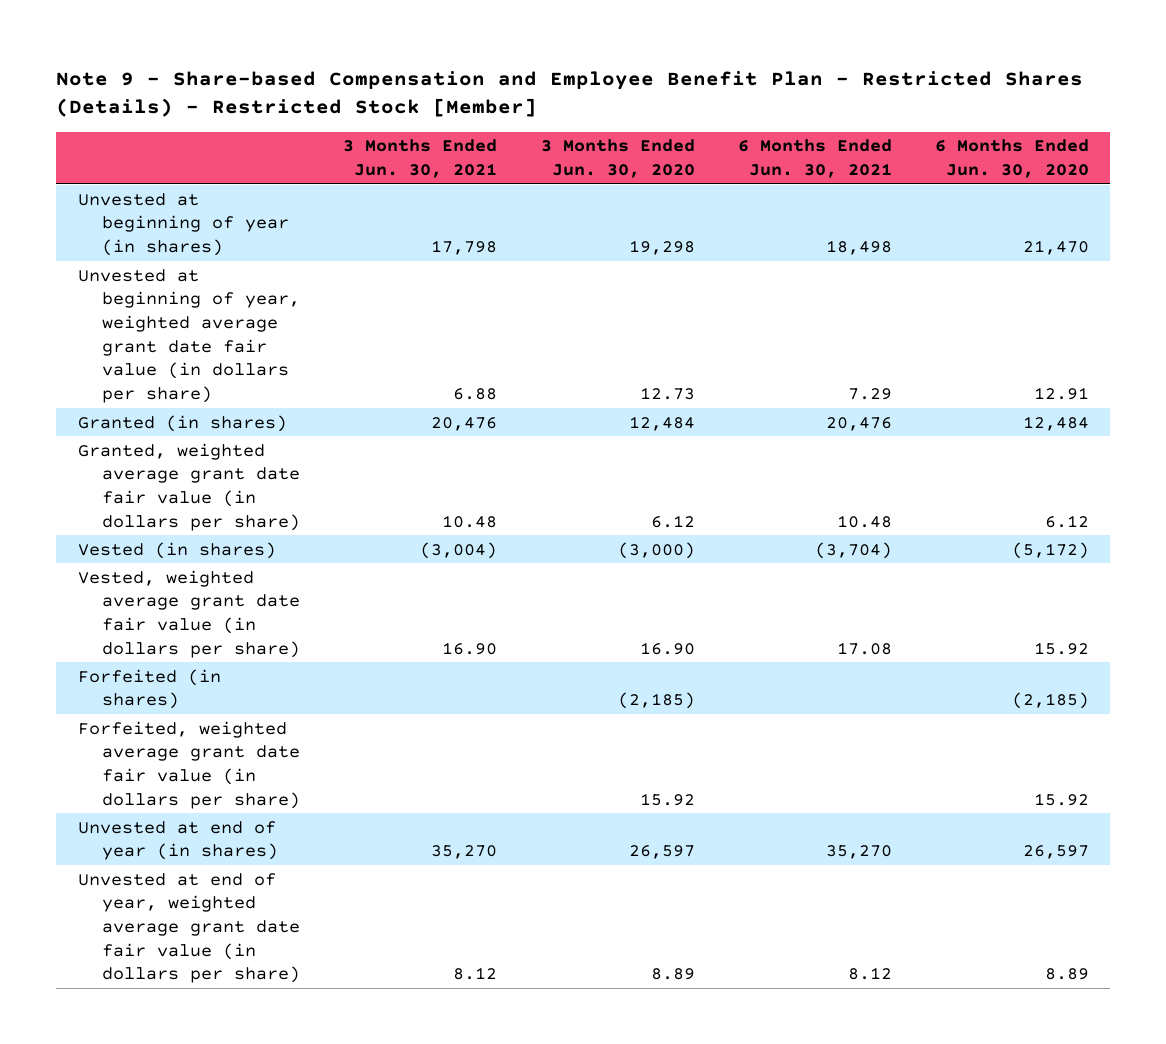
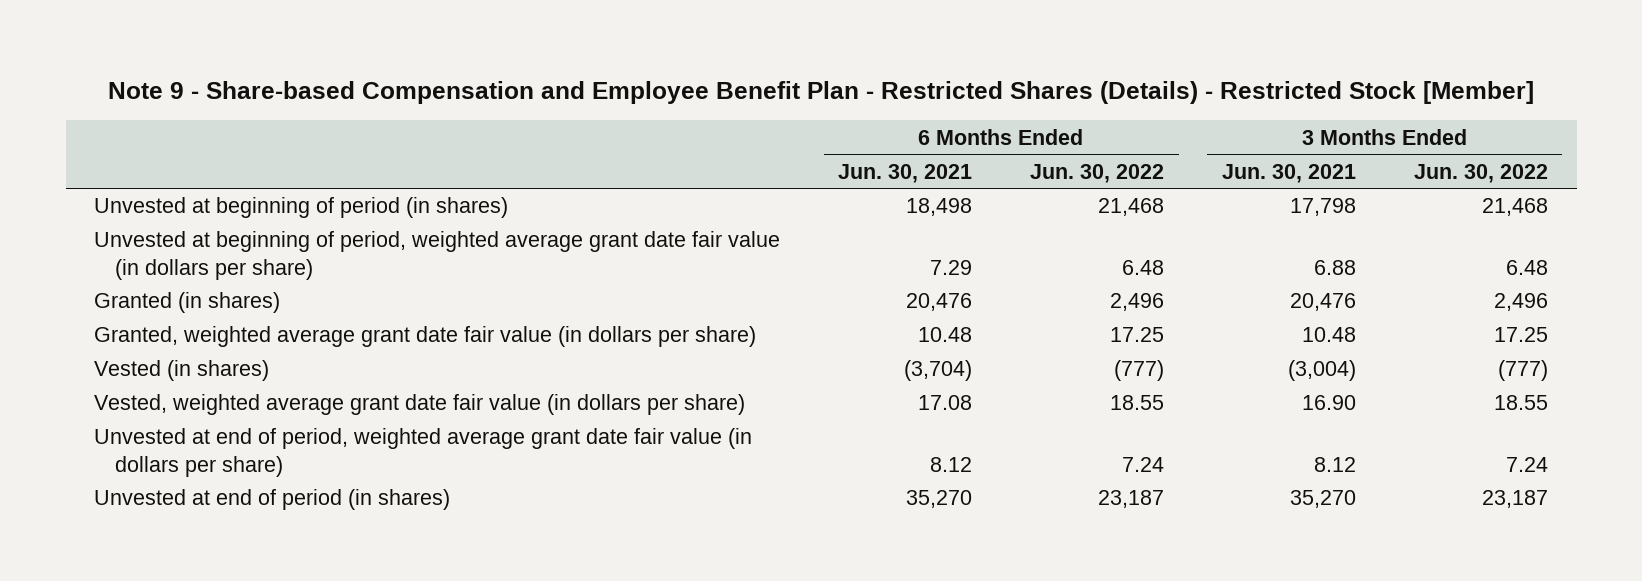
- | 3 Months Ended Jun. 30, 2021 | 3 Months Ended Jun. 30, 2020 | 6 Months Ended Jun. 30, 2021 | 6 Months Ended Jun. 30, 2020
+ | 6 Months Ended Jun. 30, 2021 | 6 Months Ended Jun. 30, 2022 | 3 Months Ended Jun. 30, 2021 | 3 Months Ended Jun. 30, 2022
- Unvested at beginning of year (in shares) | 17,798 | 19,298 | 18,498 | 21,470
- Unvested at beginning of year, weighted average grant date fair value (in dollars per share) | 6.88 | 12.73 | 7.29 | 12.91
+ Unvested at beginning of period (in shares) | 18,498 | 21,468 | 17,798 | 21,468
+ Unvested at beginning of period, weighted average grant date fair value (in dollars per share) | 7.29 | 6.48 | 6.88 | 6.48
- Forfeited (in shares) | | (2,185) | | (2,185)
- Forfeited, weighted average grant date fair value (in dollars per share) | | 15.92 | | 15.92
- Unvested at end of year (in shares) | 35,270 | 26,597 | 35,270 | 26,597
- Unvested at end of year, weighted average grant date fair value (in dollars per share) | 8.12 | 8.89 | 8.12 | 8.89
+ Unvested at end of period, weighted average grant date fair value (in dollars per share) | 8.12 | 7.24 | 8.12 | 7.24
+ Unvested at end of period (in shares) | 35,270 | 23,187 | 35,270 | 23,187

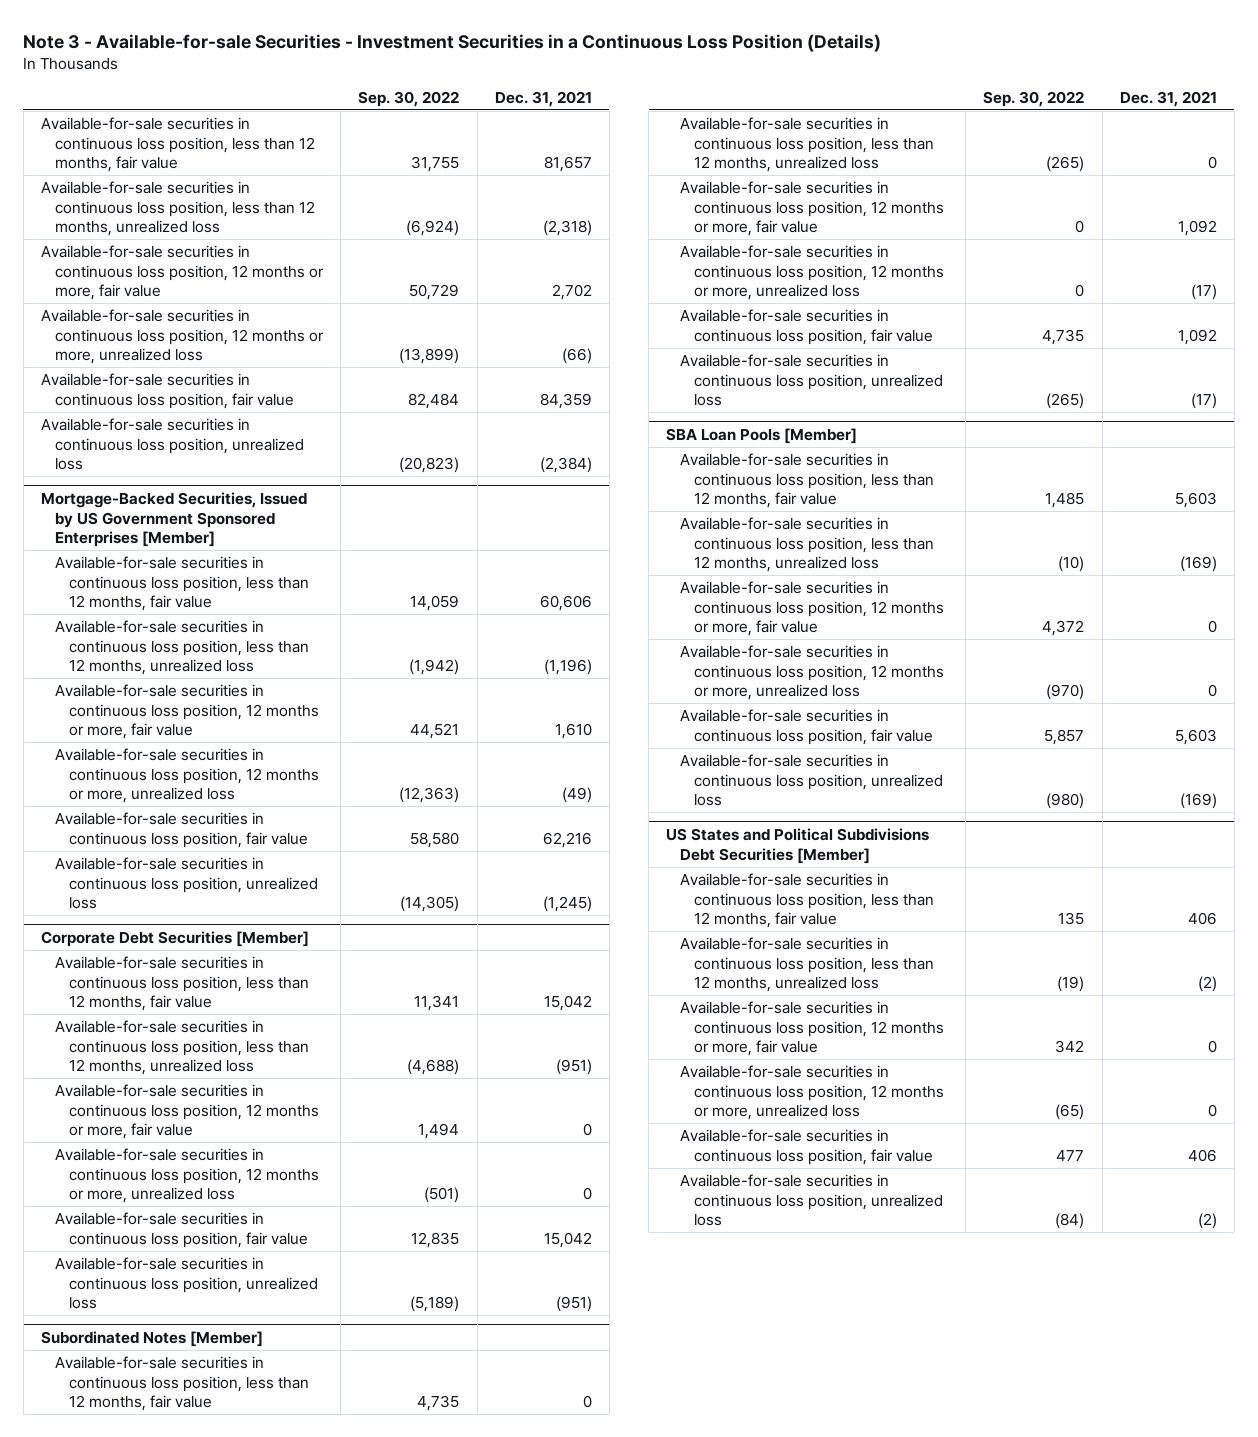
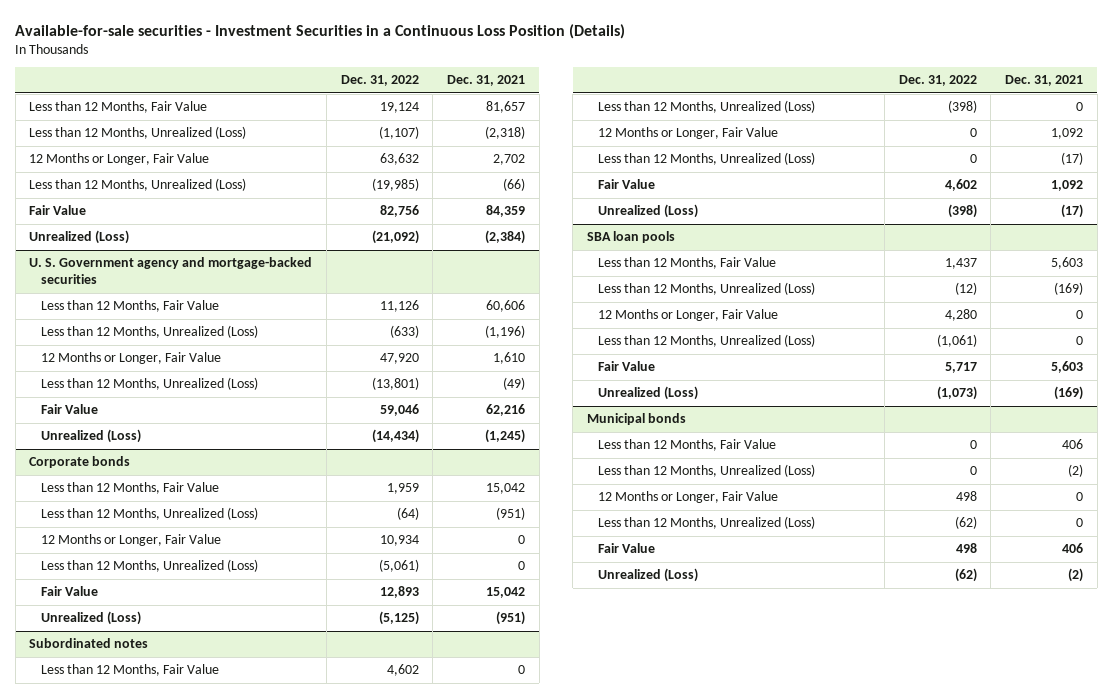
- Note 3 - Available-for-sale Securities - Investment Securities in a Continuous Loss Position (Details)
+ Available-for-sale securities - Investment Securities in a Continuous Loss Position (Details)
- | Sep. 30, 2022 | Dec. 31, 2021
+ | Dec. 31, 2022 | Dec. 31, 2021
- Available-for-sale securities in continuous loss position, less than 12 months, fair value | 31,755 | 81,657
- Available-for-sale securities in continuous loss position, less than 12 months, unrealized loss | (6,924) | (2,318)
- Available-for-sale securities in continuous loss position, 12 months or more, fair value | 50,729 | 2,702
- Available-for-sale securities in continuous loss position, 12 months or more, unrealized loss | (13,899) | (66)
- Available-for-sale securities in continuous loss position, fair value | 82,484 | 84,359
- Available-for-sale securities in continuous loss position, unrealized loss | (20,823) | (2,384)
- Mortgage-Backed Securities, Issued by US Government Sponsored Enterprises [Member]
- Available-for-sale securities in continuous loss position, less than 12 months, fair value | 14,059 | 60,606
- Available-for-sale securities in continuous loss position, less than 12 months, unrealized loss | (1,942) | (1,196)
- Available-for-sale securities in continuous loss position, 12 months or more, fair value | 44,521 | 1,610
- Available-for-sale securities in continuous loss position, 12 months or more, unrealized loss | (12,363) | (49)
- Available-for-sale securities in continuous loss position, fair value | 58,580 | 62,216
- Available-for-sale securities in continuous loss position, unrealized loss | (14,305) | (1,245)
- Corporate Debt Securities [Member]
- Available-for-sale securities in continuous loss position, less than 12 months, fair value | 11,341 | 15,042
- Available-for-sale securities in continuous loss position, less than 12 months, unrealized loss | (4,688) | (951)
- Available-for-sale securities in continuous loss position, 12 months or more, fair value | 1,494 | 0
- Available-for-sale securities in continuous loss position, 12 months or more, unrealized loss | (501) | 0
- Available-for-sale securities in continuous loss position, fair value | 12,835 | 15,042
- Available-for-sale securities in continuous loss position, unrealized loss | (5,189) | (951)
- Subordinated Notes [Member]
- Available-for-sale securities in continuous loss position, less than 12 months, fair value | 4,735 | 0
- Available-for-sale securities in continuous loss position, less than 12 months, unrealized loss | (265) | 0
- Available-for-sale securities in continuous loss position, 12 months or more, fair value | 0 | 1,092
- Available-for-sale securities in continuous loss position, 12 months or more, unrealized loss | 0 | (17)
- Available-for-sale securities in continuous loss position, fair value | 4,735 | 1,092
- Available-for-sale securities in continuous loss position, unrealized loss | (265) | (17)
- SBA Loan Pools [Member]
- Available-for-sale securities in continuous loss position, less than 12 months, fair value | 1,485 | 5,603
- Available-for-sale securities in continuous loss position, less than 12 months, unrealized loss | (10) | (169)
- Available-for-sale securities in continuous loss position, 12 months or more, fair value | 4,372 | 0
- Available-for-sale securities in continuous loss position, 12 months or more, unrealized loss | (970) | 0
- Available-for-sale securities in continuous loss position, fair value | 5,857 | 5,603
- Available-for-sale securities in continuous loss position, unrealized loss | (980) | (169)
- US States and Political Subdivisions Debt Securities [Member]
- Available-for-sale securities in continuous loss position, less than 12 months, fair value | 135 | 406
- Available-for-sale securities in continuous loss position, less than 12 months, unrealized loss | (19) | (2)
- Available-for-sale securities in continuous loss position, 12 months or more, fair value | 342 | 0
- Available-for-sale securities in continuous loss position, 12 months or more, unrealized loss | (65) | 0
- Available-for-sale securities in continuous loss position, fair value | 477 | 406
- Available-for-sale securities in continuous loss position, unrealized loss | (84) | (2)
+ Less than 12 Months, Fair Value | 19,124 | 81,657
+ Less than 12 Months, Unrealized (Loss) | (1,107) | (2,318)
+ 12 Months or Longer, Fair Value | 63,632 | 2,702
+ Less than 12 Months, Unrealized (Loss) | (19,985) | (66)
+ Fair Value | 82,756 | 84,359
+ Unrealized (Loss) | (21,092) | (2,384)
+ U. S. Government agency and mortgage-backed securities
+ Less than 12 Months, Fair Value | 11,126 | 60,606
+ Less than 12 Months, Unrealized (Loss) | (633) | (1,196)
+ 12 Months or Longer, Fair Value | 47,920 | 1,610
+ Less than 12 Months, Unrealized (Loss) | (13,801) | (49)
+ Fair Value | 59,046 | 62,216
+ Unrealized (Loss) | (14,434) | (1,245)
+ Corporate bonds
+ Less than 12 Months, Fair Value | 1,959 | 15,042
+ Less than 12 Months, Unrealized (Loss) | (64) | (951)
+ 12 Months or Longer, Fair Value | 10,934 | 0
+ Less than 12 Months, Unrealized (Loss) | (5,061) | 0
+ Fair Value | 12,893 | 15,042
+ Unrealized (Loss) | (5,125) | (951)
+ Subordinated notes
+ Less than 12 Months, Fair Value | 4,602 | 0
+ Less than 12 Months, Unrealized (Loss) | (398) | 0
+ 12 Months or Longer, Fair Value | 0 | 1,092
+ Less than 12 Months, Unrealized (Loss) | 0 | (17)
+ Fair Value | 4,602 | 1,092
+ Unrealized (Loss) | (398) | (17)
+ SBA loan pools
+ Less than 12 Months, Fair Value | 1,437 | 5,603
+ Less than 12 Months, Unrealized (Loss) | (12) | (169)
+ 12 Months or Longer, Fair Value | 4,280 | 0
+ Less than 12 Months, Unrealized (Loss) | (1,061) | 0
+ Fair Value | 5,717 | 5,603
+ Unrealized (Loss) | (1,073) | (169)
+ Municipal bonds
+ Less than 12 Months, Fair Value | 0 | 406
+ Less than 12 Months, Unrealized (Loss) | 0 | (2)
+ 12 Months or Longer, Fair Value | 498 | 0
+ Less than 12 Months, Unrealized (Loss) | (62) | 0
+ Fair Value | 498 | 406
+ Unrealized (Loss) | (62) | (2)

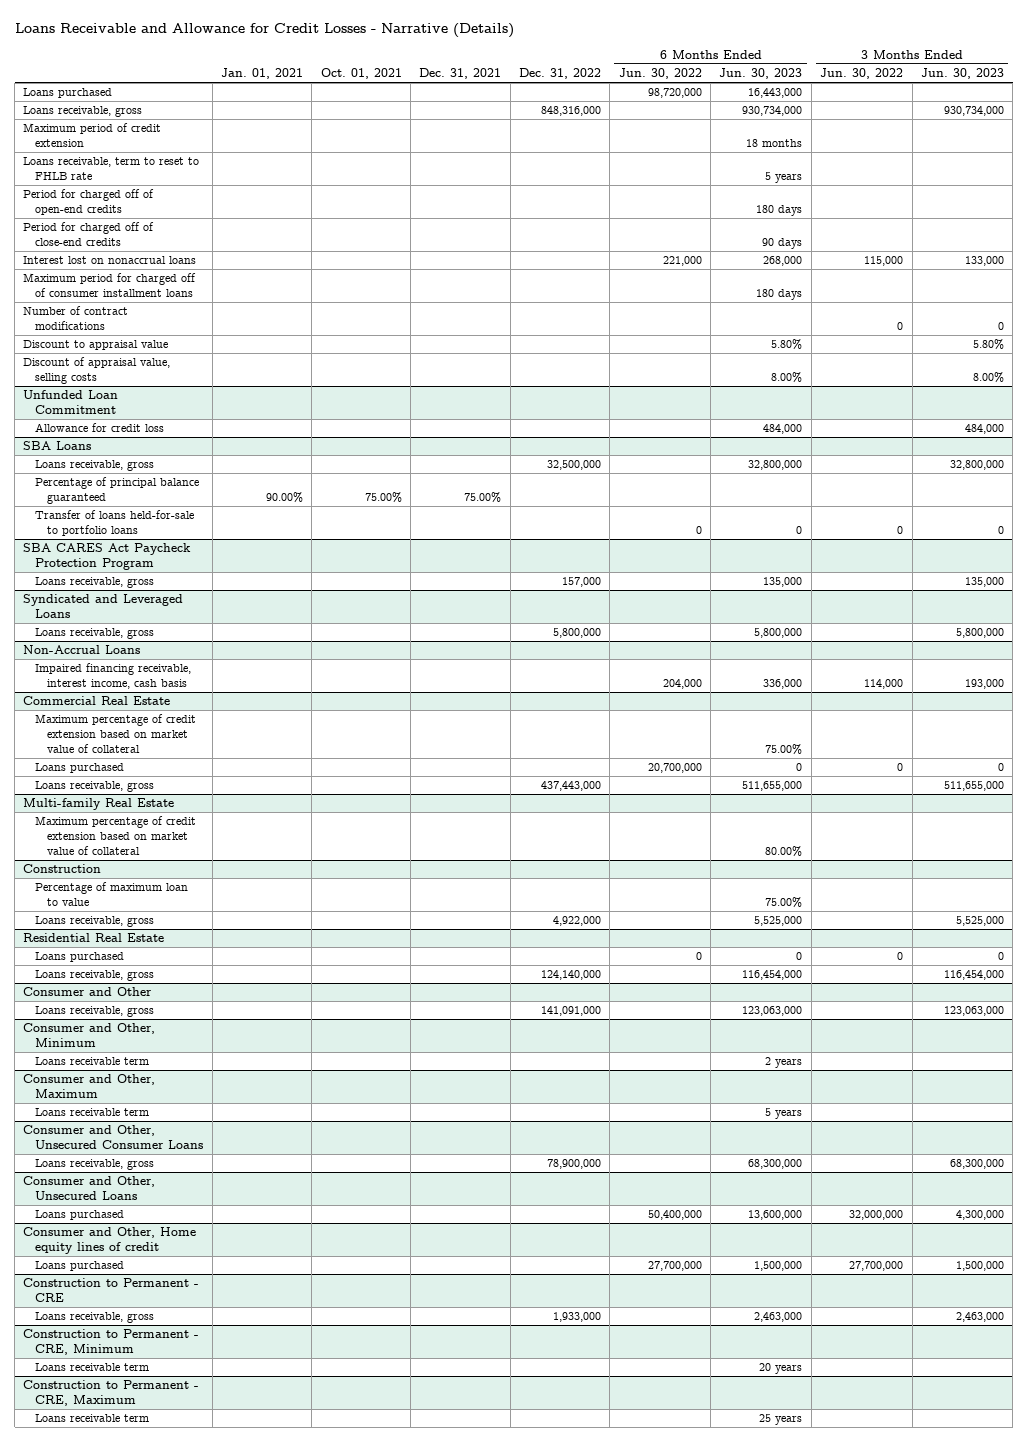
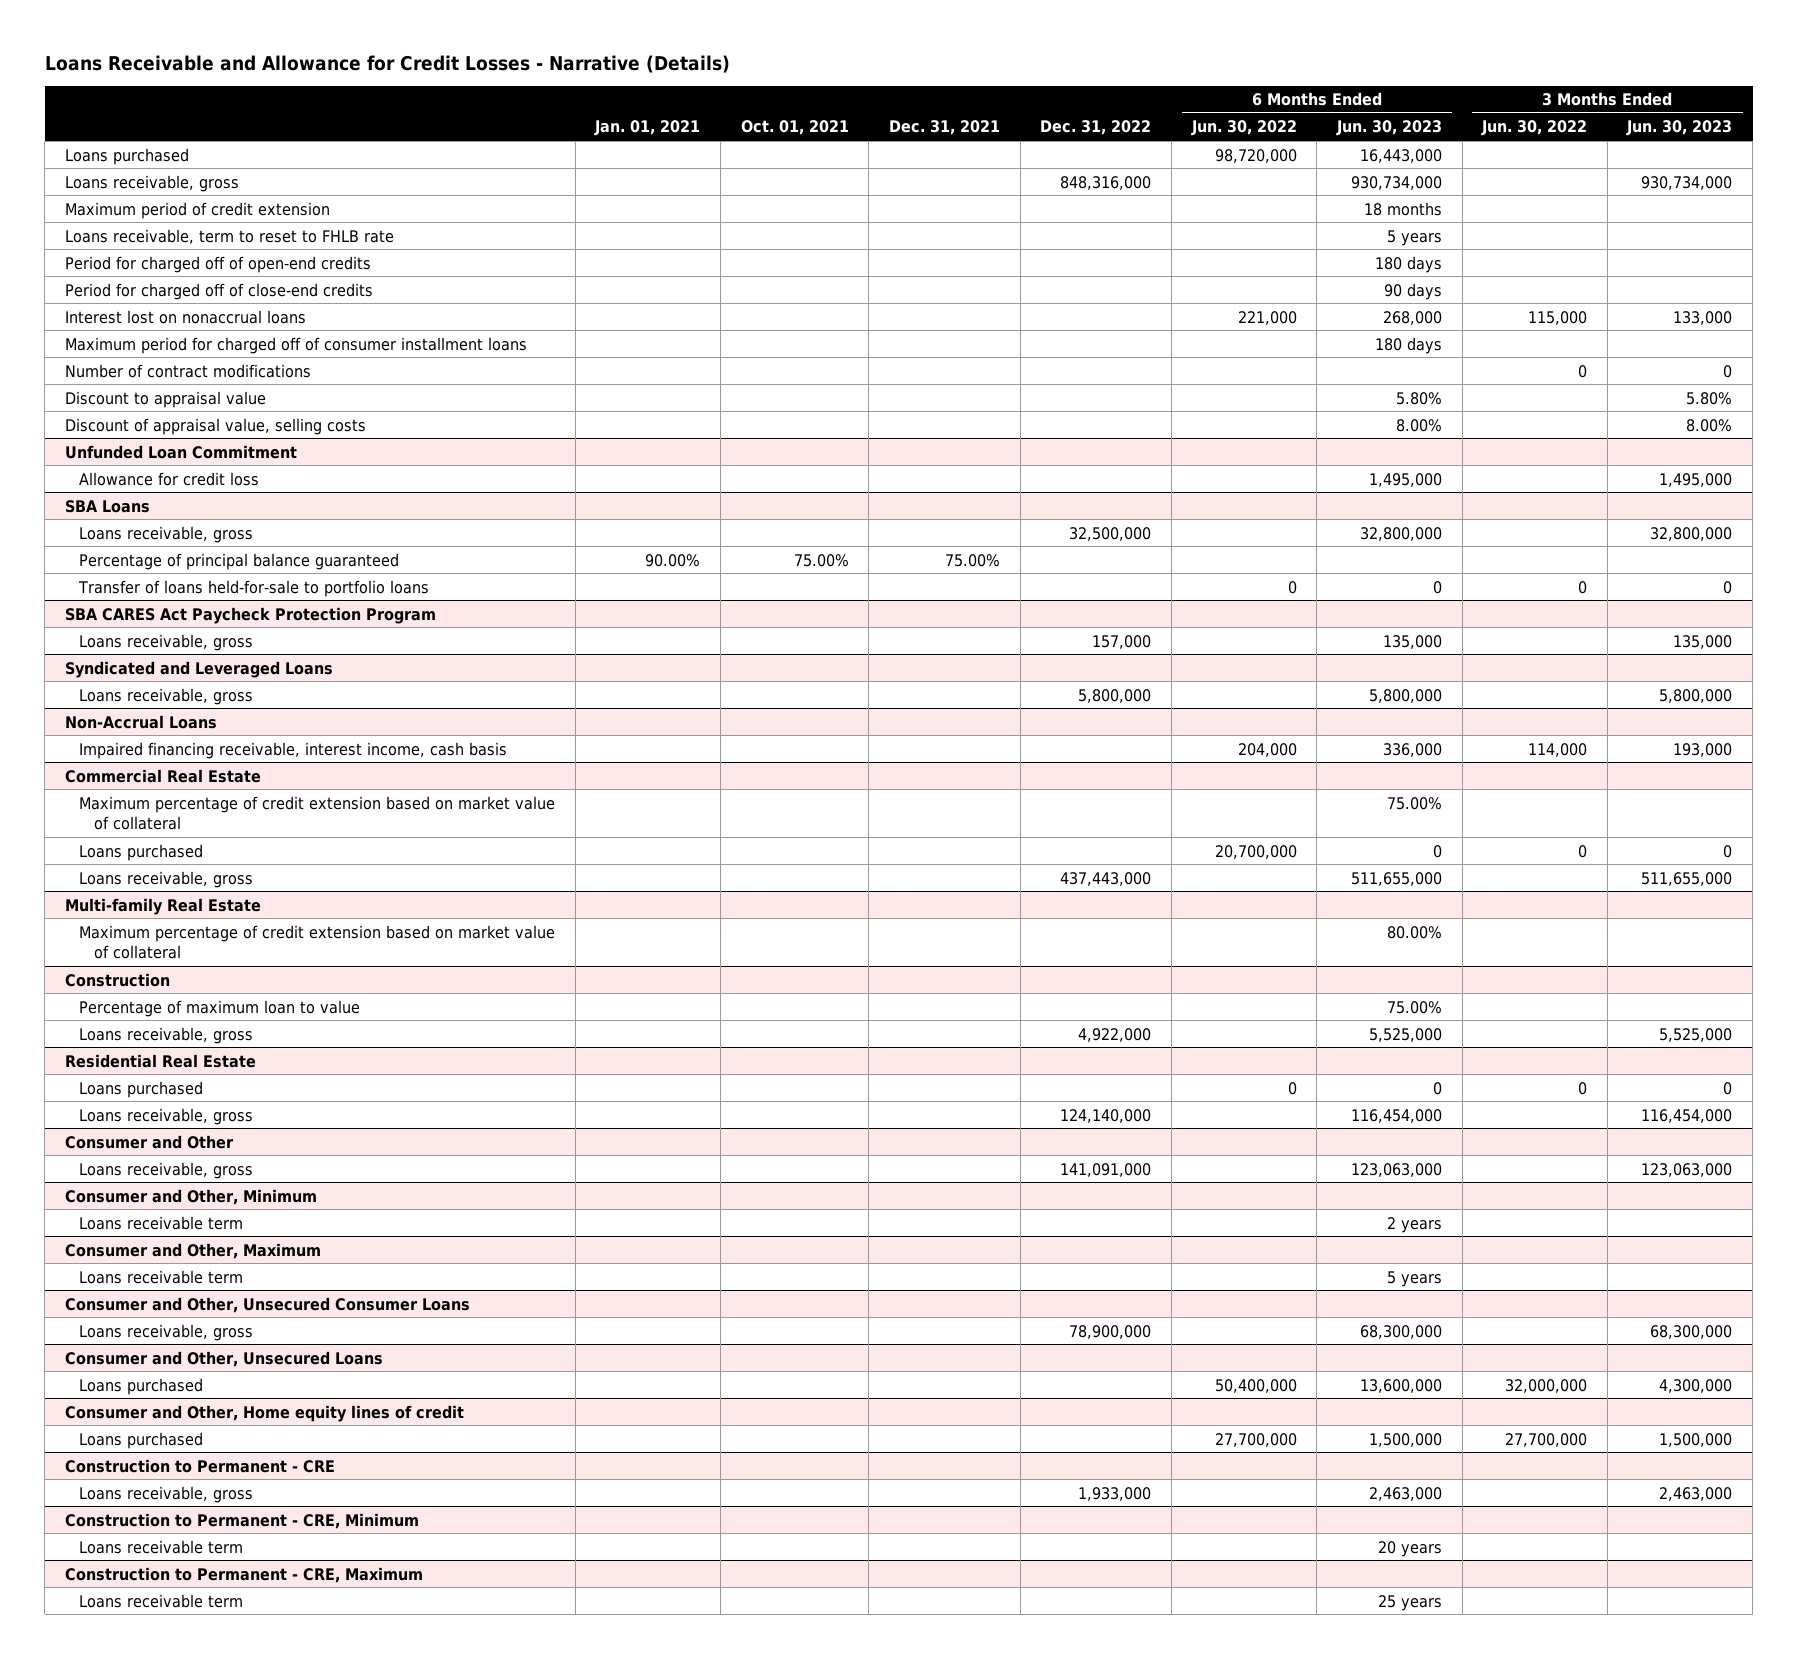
@ Unfunded Loan Commitment
- Allowance for credit loss | | | | | | 484,000 | | 484,000
+ Allowance for credit loss | | | | | | 1,495,000 | | 1,495,000

